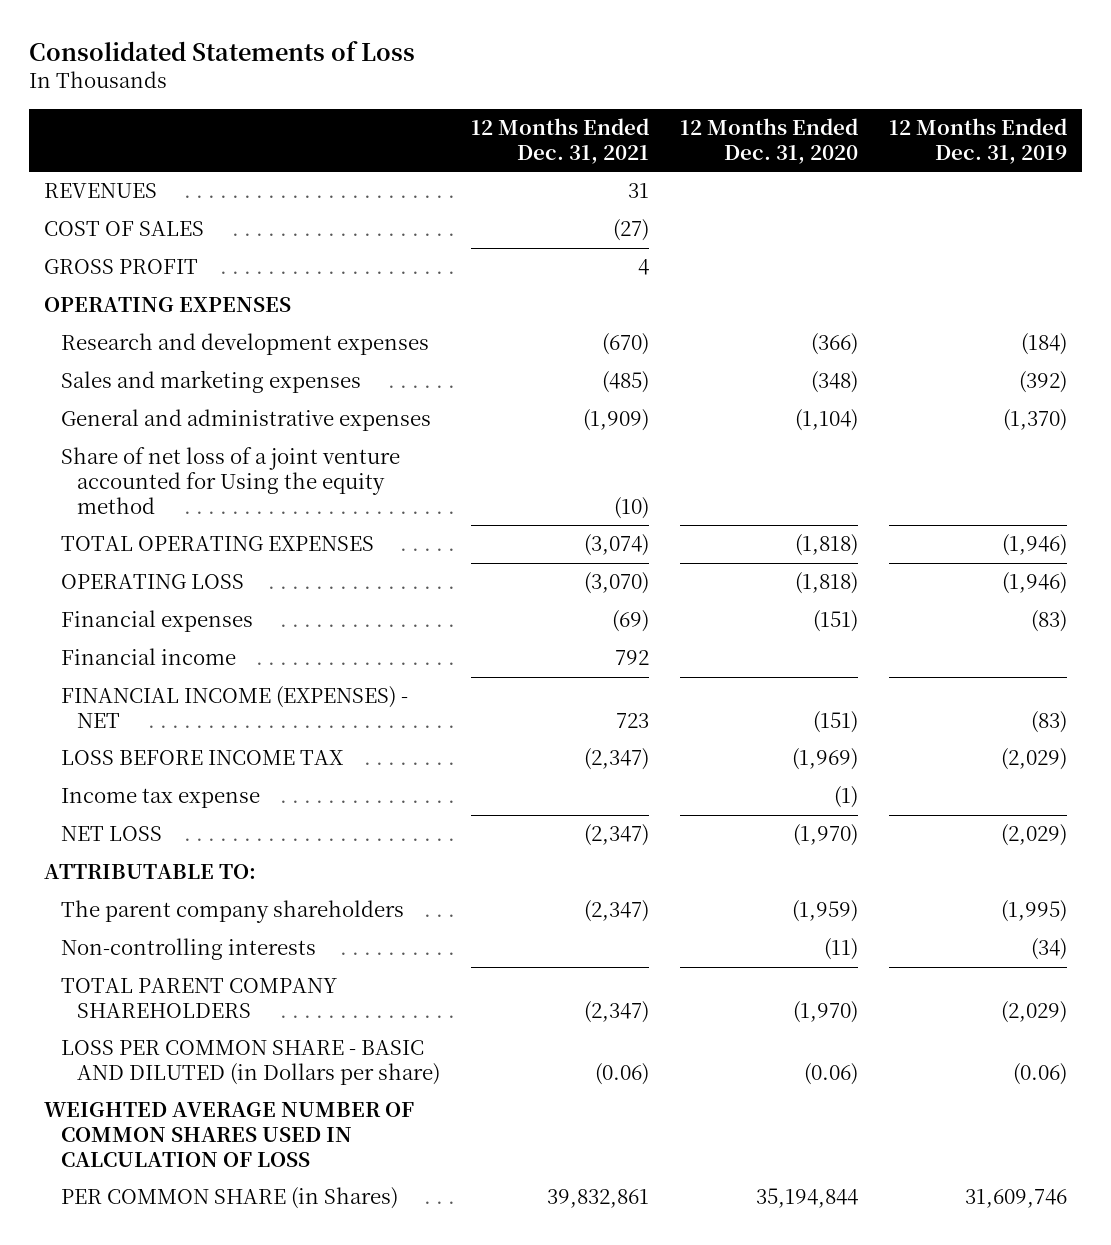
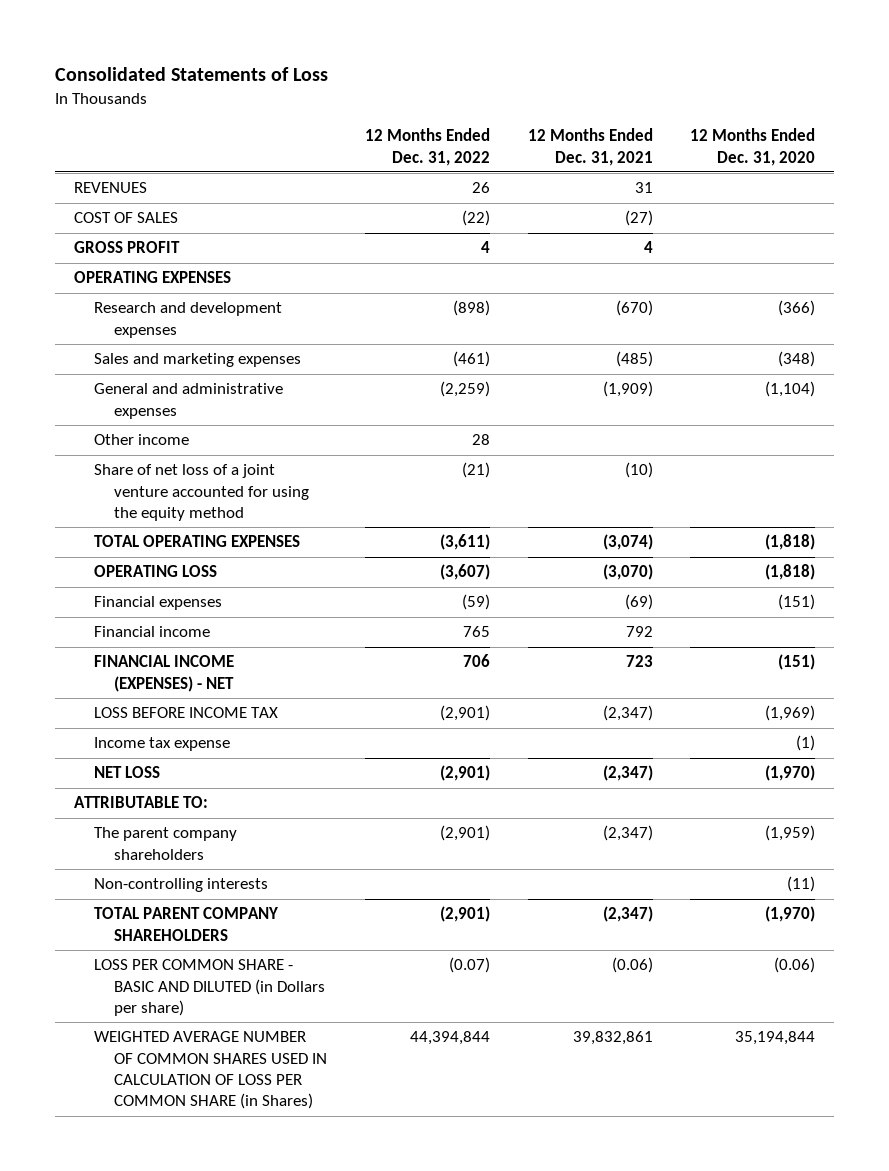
- | 12 Months Ended Dec. 31, 2021 | 12 Months Ended Dec. 31, 2020 | 12 Months Ended Dec. 31, 2019
+ | 12 Months Ended Dec. 31, 2022 | 12 Months Ended Dec. 31, 2021 | 12 Months Ended Dec. 31, 2020
- Share of net loss of a joint venture accounted for Using the equity method | (10) | |
+ Other income | 28 | |
+ Share of net loss of a joint venture accounted for using the equity method | (21) | (10) |
- WEIGHTED AVERAGE NUMBER OF COMMON SHARES USED IN CALCULATION OF LOSS
- PER COMMON SHARE (in Shares) | 39,832,861 | 35,194,844 | 31,609,746
+ WEIGHTED AVERAGE NUMBER OF COMMON SHARES USED IN CALCULATION OF LOSS PER COMMON SHARE (in Shares) | 44,394,844 | 39,832,861 | 35,194,844

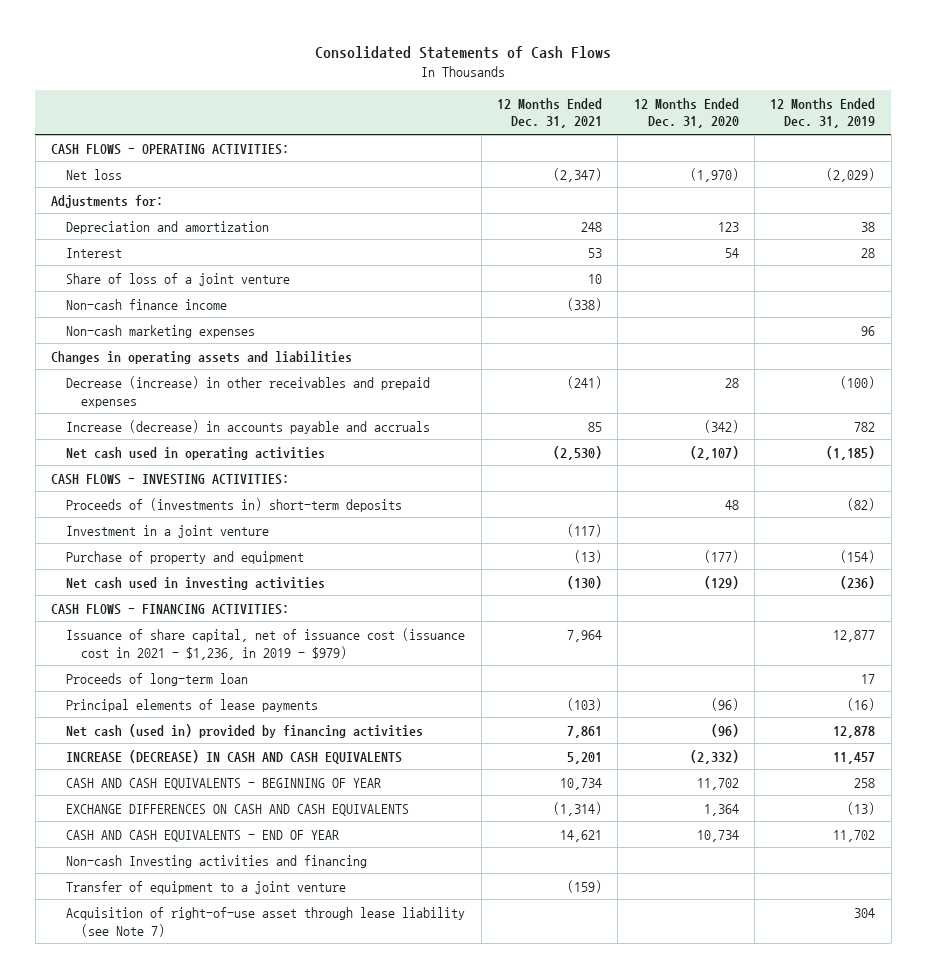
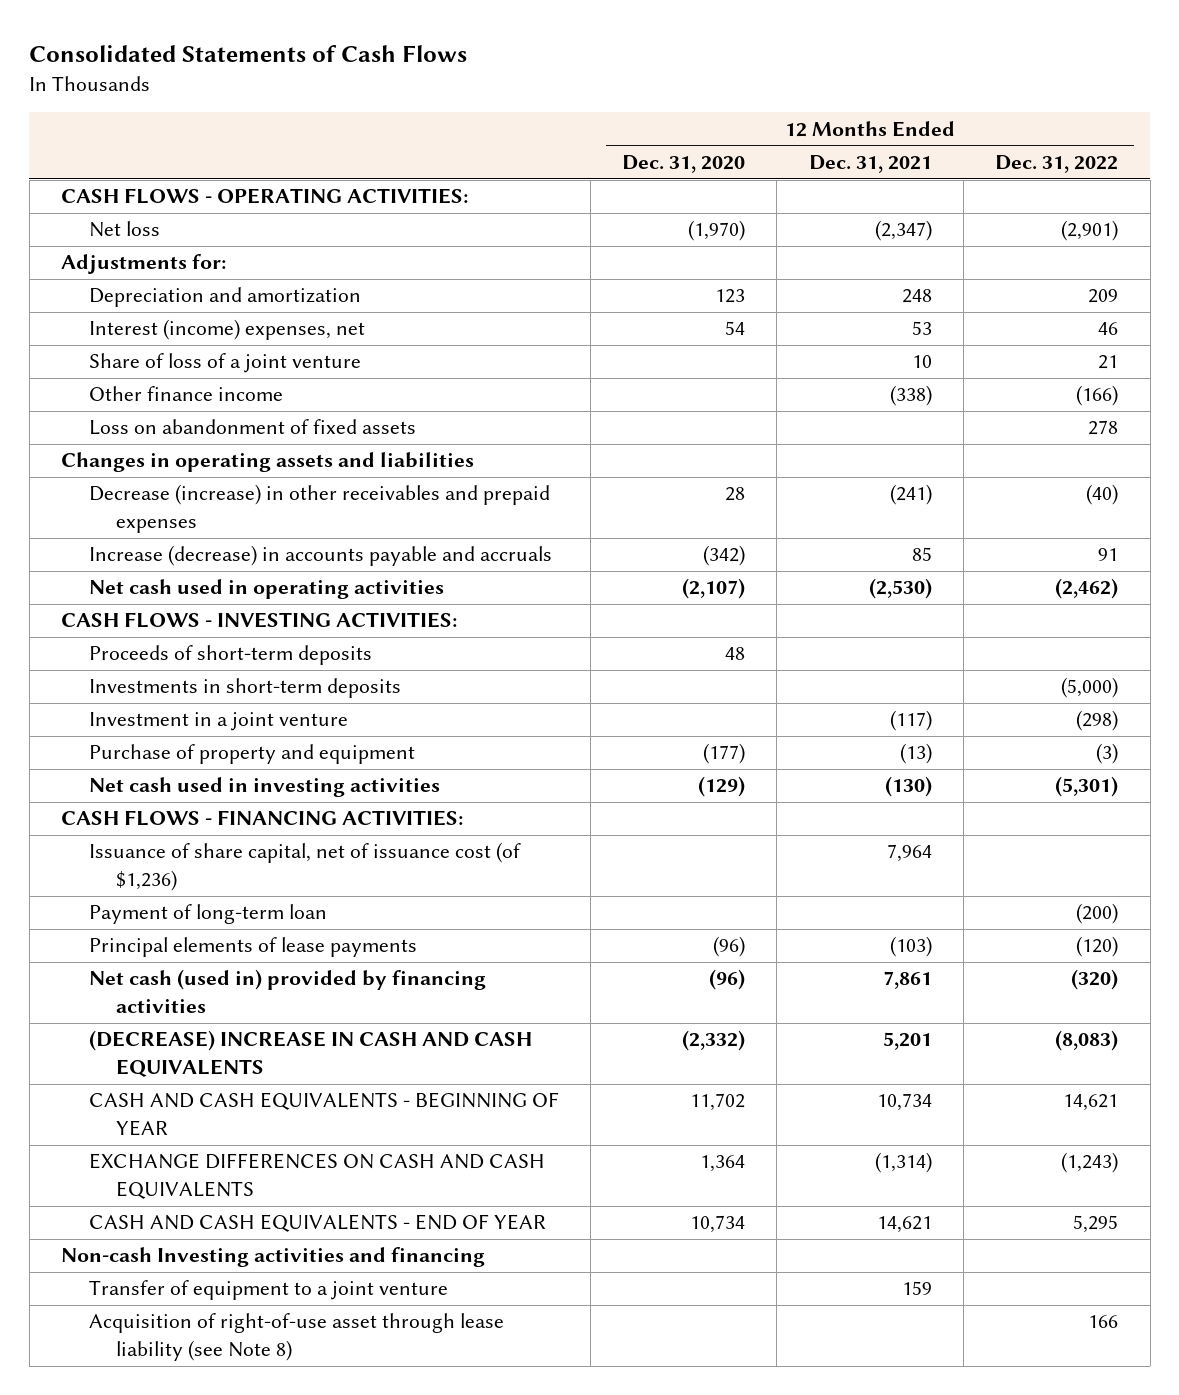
- | 12 Months Ended Dec. 31, 2021 | 12 Months Ended Dec. 31, 2020 | 12 Months Ended Dec. 31, 2019
+ | 12 Months Ended Dec. 31, 2020 | 12 Months Ended Dec. 31, 2021 | 12 Months Ended Dec. 31, 2022
- Interest | 53 | 54 | 28
+ Interest (income) expenses, net | 54 | 53 | 46
- Non-cash finance income | (338) | |
- Non-cash marketing expenses | | | 96
+ Other finance income | | (338) | (166)
+ Loss on abandonment of fixed assets | | | 278
- Proceeds of (investments in) short-term deposits | | 48 | (82)
+ Proceeds of short-term deposits | 48 | |
+ Investments in short-term deposits | | | (5,000)
- Issuance of share capital, net of issuance cost (issuance cost in 2021 - $1,236, in 2019 - $979) | 7,964 | | 12,877
- Proceeds of long-term loan | | | 17
+ Issuance of share capital, net of issuance cost (of $1,236) | | 7,964 |
+ Payment of long-term loan | | | (200)
- INCREASE (DECREASE) IN CASH AND CASH EQUIVALENTS | 5,201 | (2,332) | 11,457
+ (DECREASE) INCREASE IN CASH AND CASH EQUIVALENTS | (2,332) | 5,201 | (8,083)
- Transfer of equipment to a joint venture | (159) | |
- Acquisition of right-of-use asset through lease liability (see Note 7) | | | 304
+ Transfer of equipment to a joint venture | | 159 |
+ Acquisition of right-of-use asset through lease liability (see Note 8) | | | 166

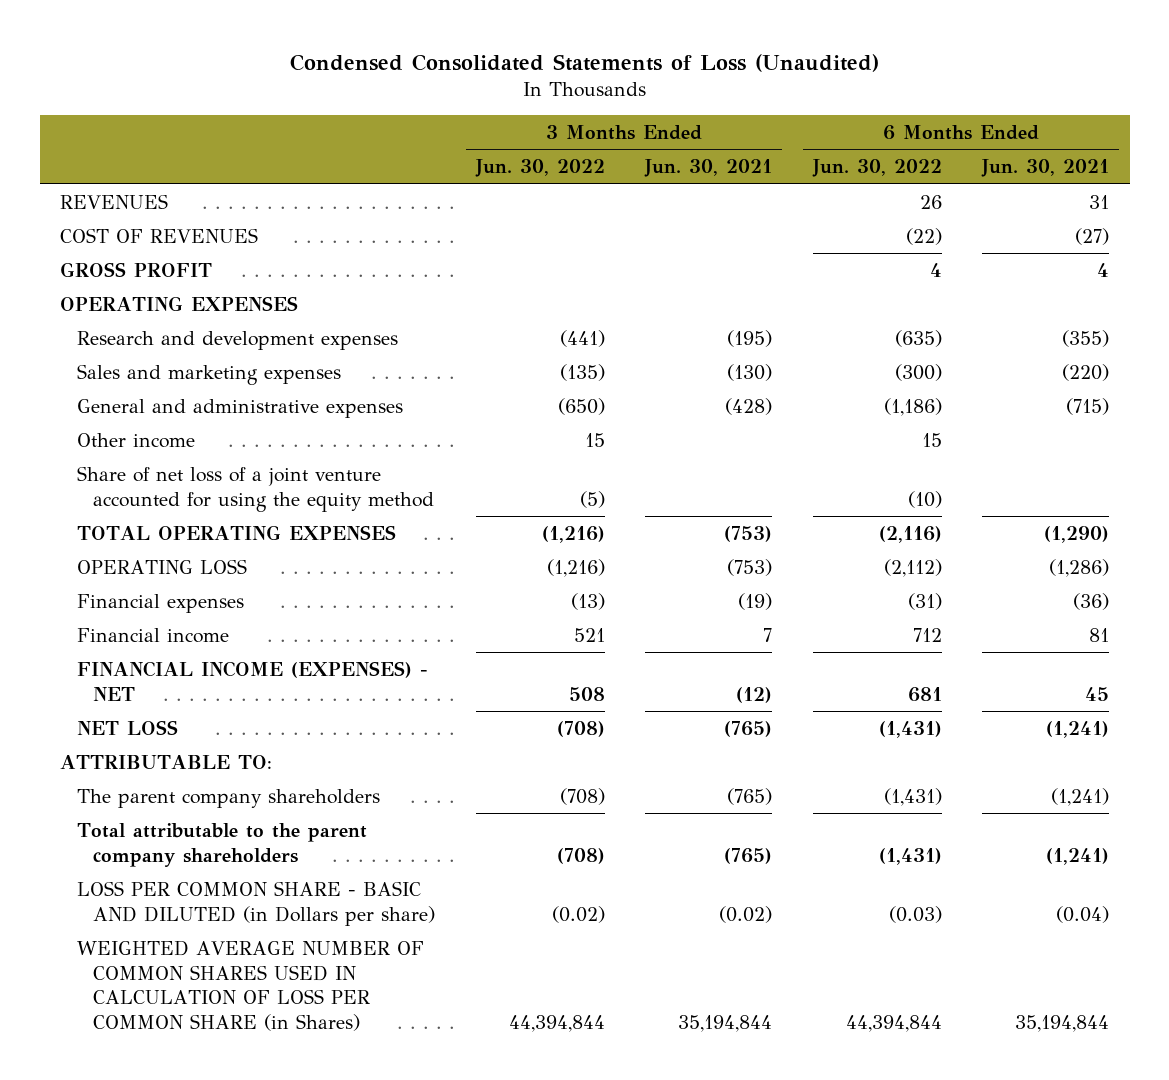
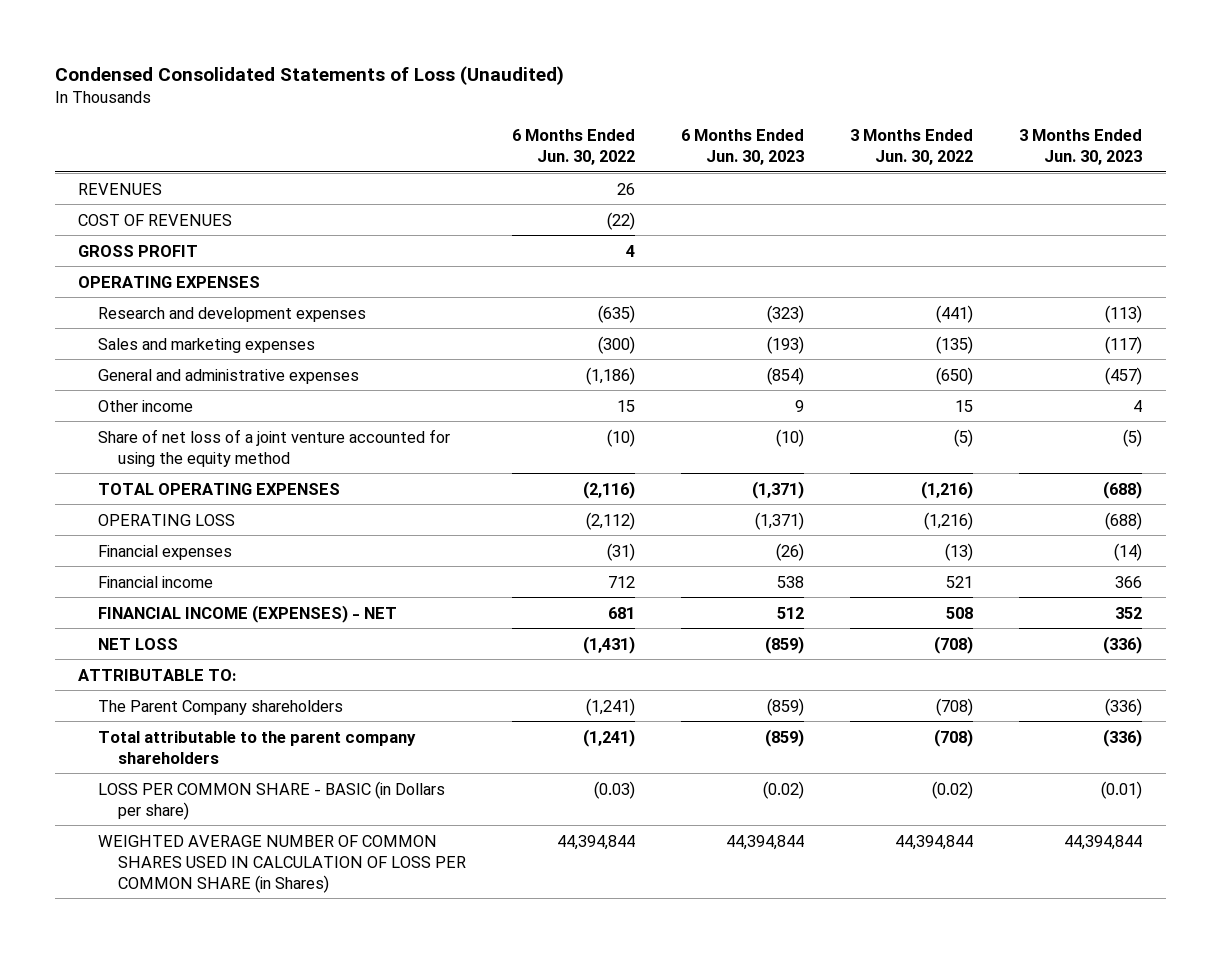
- | 3 Months Ended Jun. 30, 2022 | 3 Months Ended Jun. 30, 2021 | 6 Months Ended Jun. 30, 2022 | 6 Months Ended Jun. 30, 2021
+ | 6 Months Ended Jun. 30, 2022 | 6 Months Ended Jun. 30, 2023 | 3 Months Ended Jun. 30, 2022 | 3 Months Ended Jun. 30, 2023
- The parent company shareholders | (708) | (765) | (1,431) | (1,241)
- Total attributable to the parent company shareholders | (708) | (765) | (1,431) | (1,241)
- LOSS PER COMMON SHARE - BASIC AND DILUTED (in Dollars per share) | (0.02) | (0.02) | (0.03) | (0.04)
+ The Parent Company shareholders | (1,241) | (859) | (708) | (336)
+ Total attributable to the parent company shareholders | (1,241) | (859) | (708) | (336)
+ LOSS PER COMMON SHARE - BASIC (in Dollars per share) | (0.03) | (0.02) | (0.02) | (0.01)

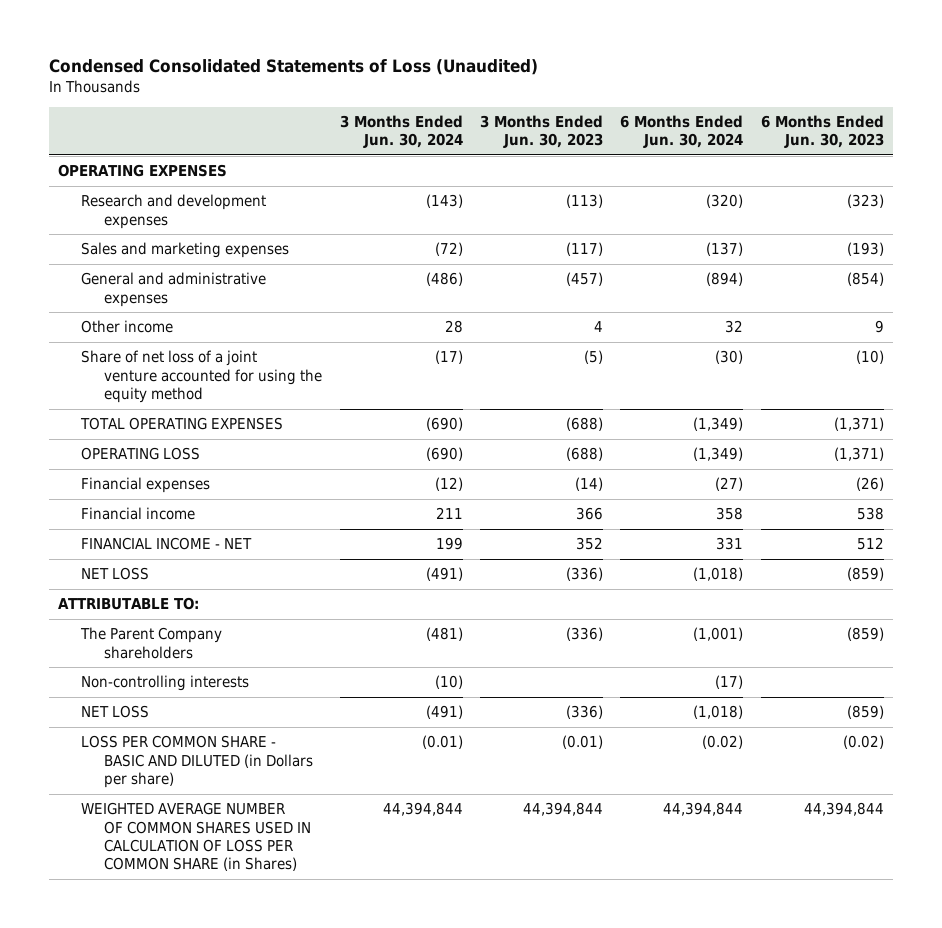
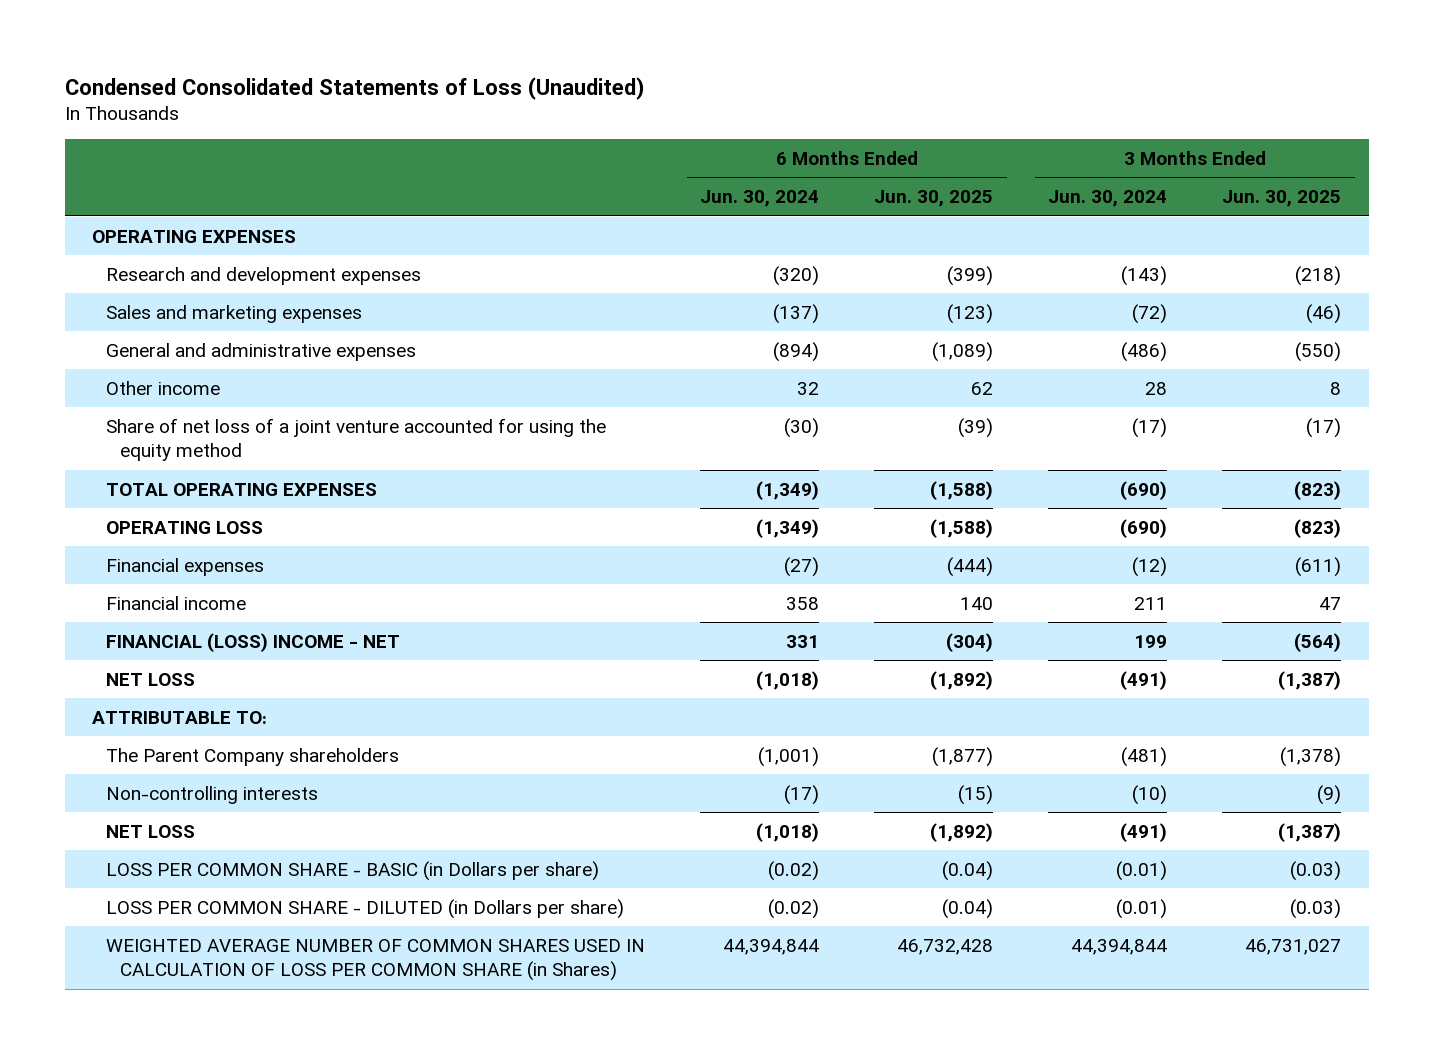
- | 3 Months Ended Jun. 30, 2024 | 3 Months Ended Jun. 30, 2023 | 6 Months Ended Jun. 30, 2024 | 6 Months Ended Jun. 30, 2023
+ | 6 Months Ended Jun. 30, 2024 | 6 Months Ended Jun. 30, 2025 | 3 Months Ended Jun. 30, 2024 | 3 Months Ended Jun. 30, 2025
- FINANCIAL INCOME - NET | 199 | 352 | 331 | 512
+ FINANCIAL (LOSS) INCOME - NET | 331 | (304) | 199 | (564)
- LOSS PER COMMON SHARE - BASIC AND DILUTED (in Dollars per share) | (0.01) | (0.01) | (0.02) | (0.02)
+ LOSS PER COMMON SHARE - BASIC (in Dollars per share) | (0.02) | (0.04) | (0.01) | (0.03)
+ LOSS PER COMMON SHARE - DILUTED (in Dollars per share) | (0.02) | (0.04) | (0.01) | (0.03)

